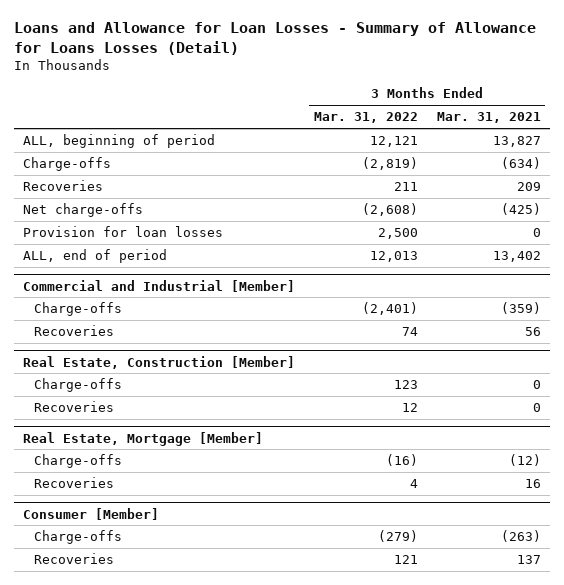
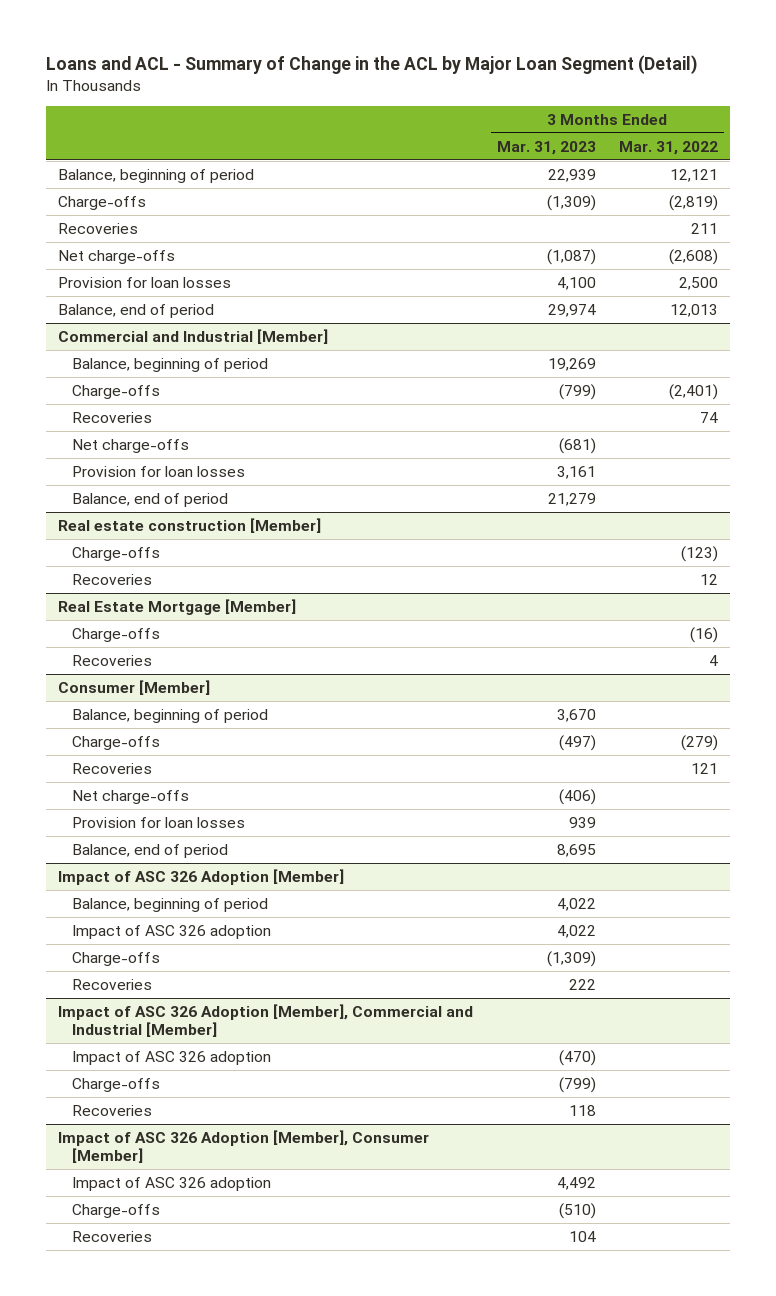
- Loans and Allowance for Loan Losses - Summary of Allowance for Loans Losses (Detail)
+ Loans and ACL - Summary of Change in the ACL by Major Loan Segment (Detail)
- | 3 Months Ended Mar. 31, 2022 | 3 Months Ended Mar. 31, 2021
+ | 3 Months Ended Mar. 31, 2023 | 3 Months Ended Mar. 31, 2022
- ALL, beginning of period | 12,121 | 13,827
+ Balance, beginning of period | 22,939 | 12,121
- ALL, end of period | 12,013 | 13,402
+ Balance, end of period | 29,974 | 12,013
@ Commercial and Industrial [Member]
+ Balance, beginning of period | 19,269 |
- Real Estate, Construction [Member]
- Charge-offs | 123 | 0
@ Commercial and Industrial [Member]
+ Net charge-offs | (681) |
+ Provision for loan losses | 3,161 |
+ Balance, end of period | 21,279 |
+ Real estate construction [Member]
+ Charge-offs | | (123)
- Real Estate, Mortgage [Member]
+ Real Estate Mortgage [Member]
@ Consumer [Member]
+ Balance, beginning of period | 3,670 |
+ Net charge-offs | (406) |
+ Provision for loan losses | 939 |
+ Balance, end of period | 8,695 |
+ Impact of ASC 326 Adoption [Member]
+ Balance, beginning of period | 4,022 |
+ Impact of ASC 326 adoption | 4,022 |
+ Charge-offs | (1,309) |
+ Recoveries | 222 |
+ Impact of ASC 326 Adoption [Member], Commercial and Industrial [Member]
+ Impact of ASC 326 adoption | (470) |
+ Charge-offs | (799) |
+ Recoveries | 118 |
+ Impact of ASC 326 Adoption [Member], Consumer [Member]
+ Impact of ASC 326 adoption | 4,492 |
+ Charge-offs | (510) |
+ Recoveries | 104 |

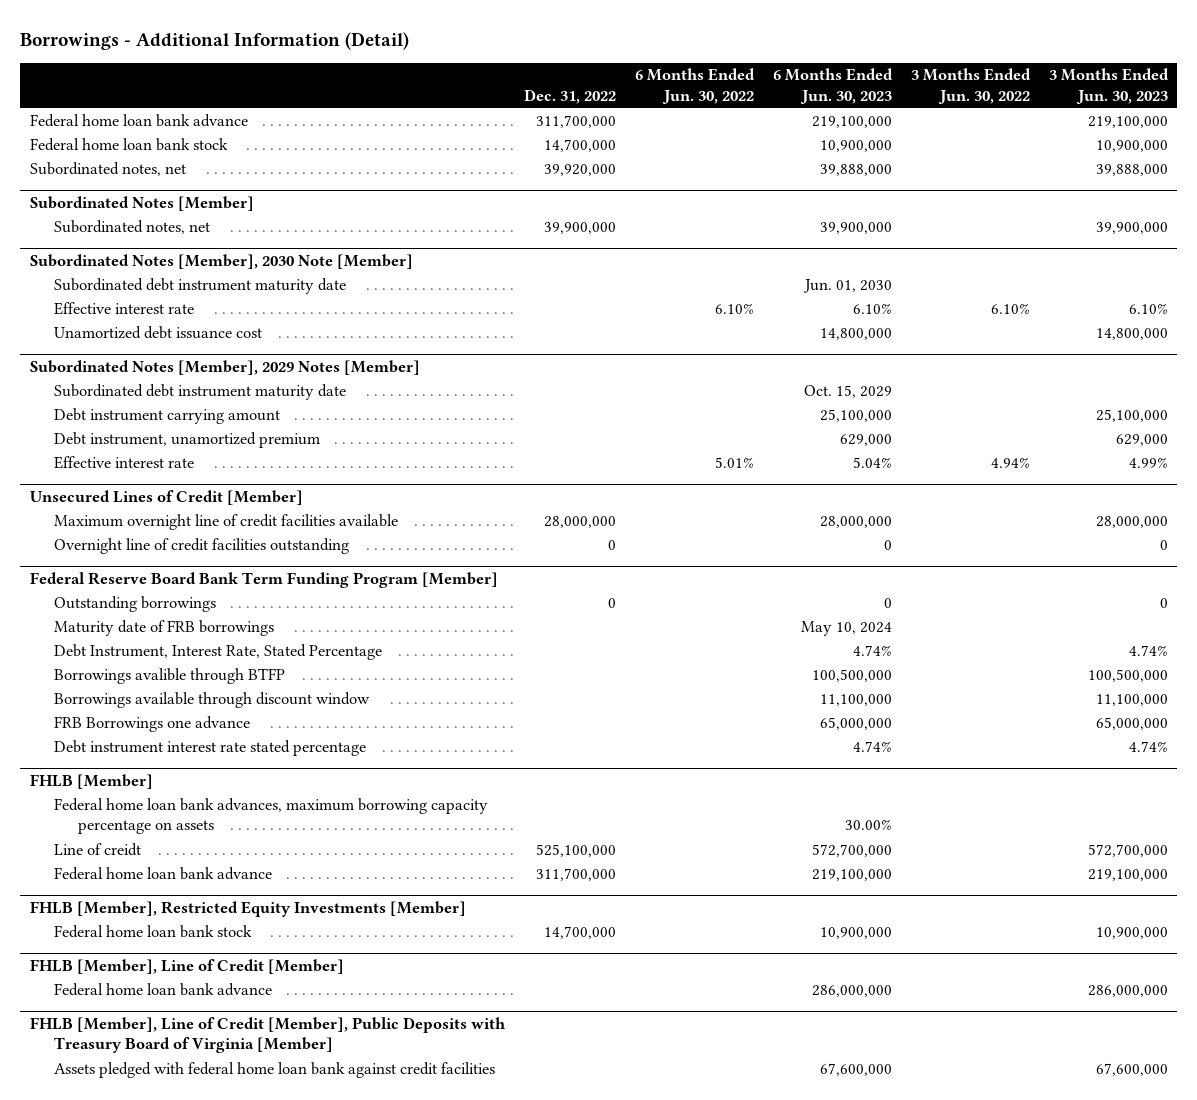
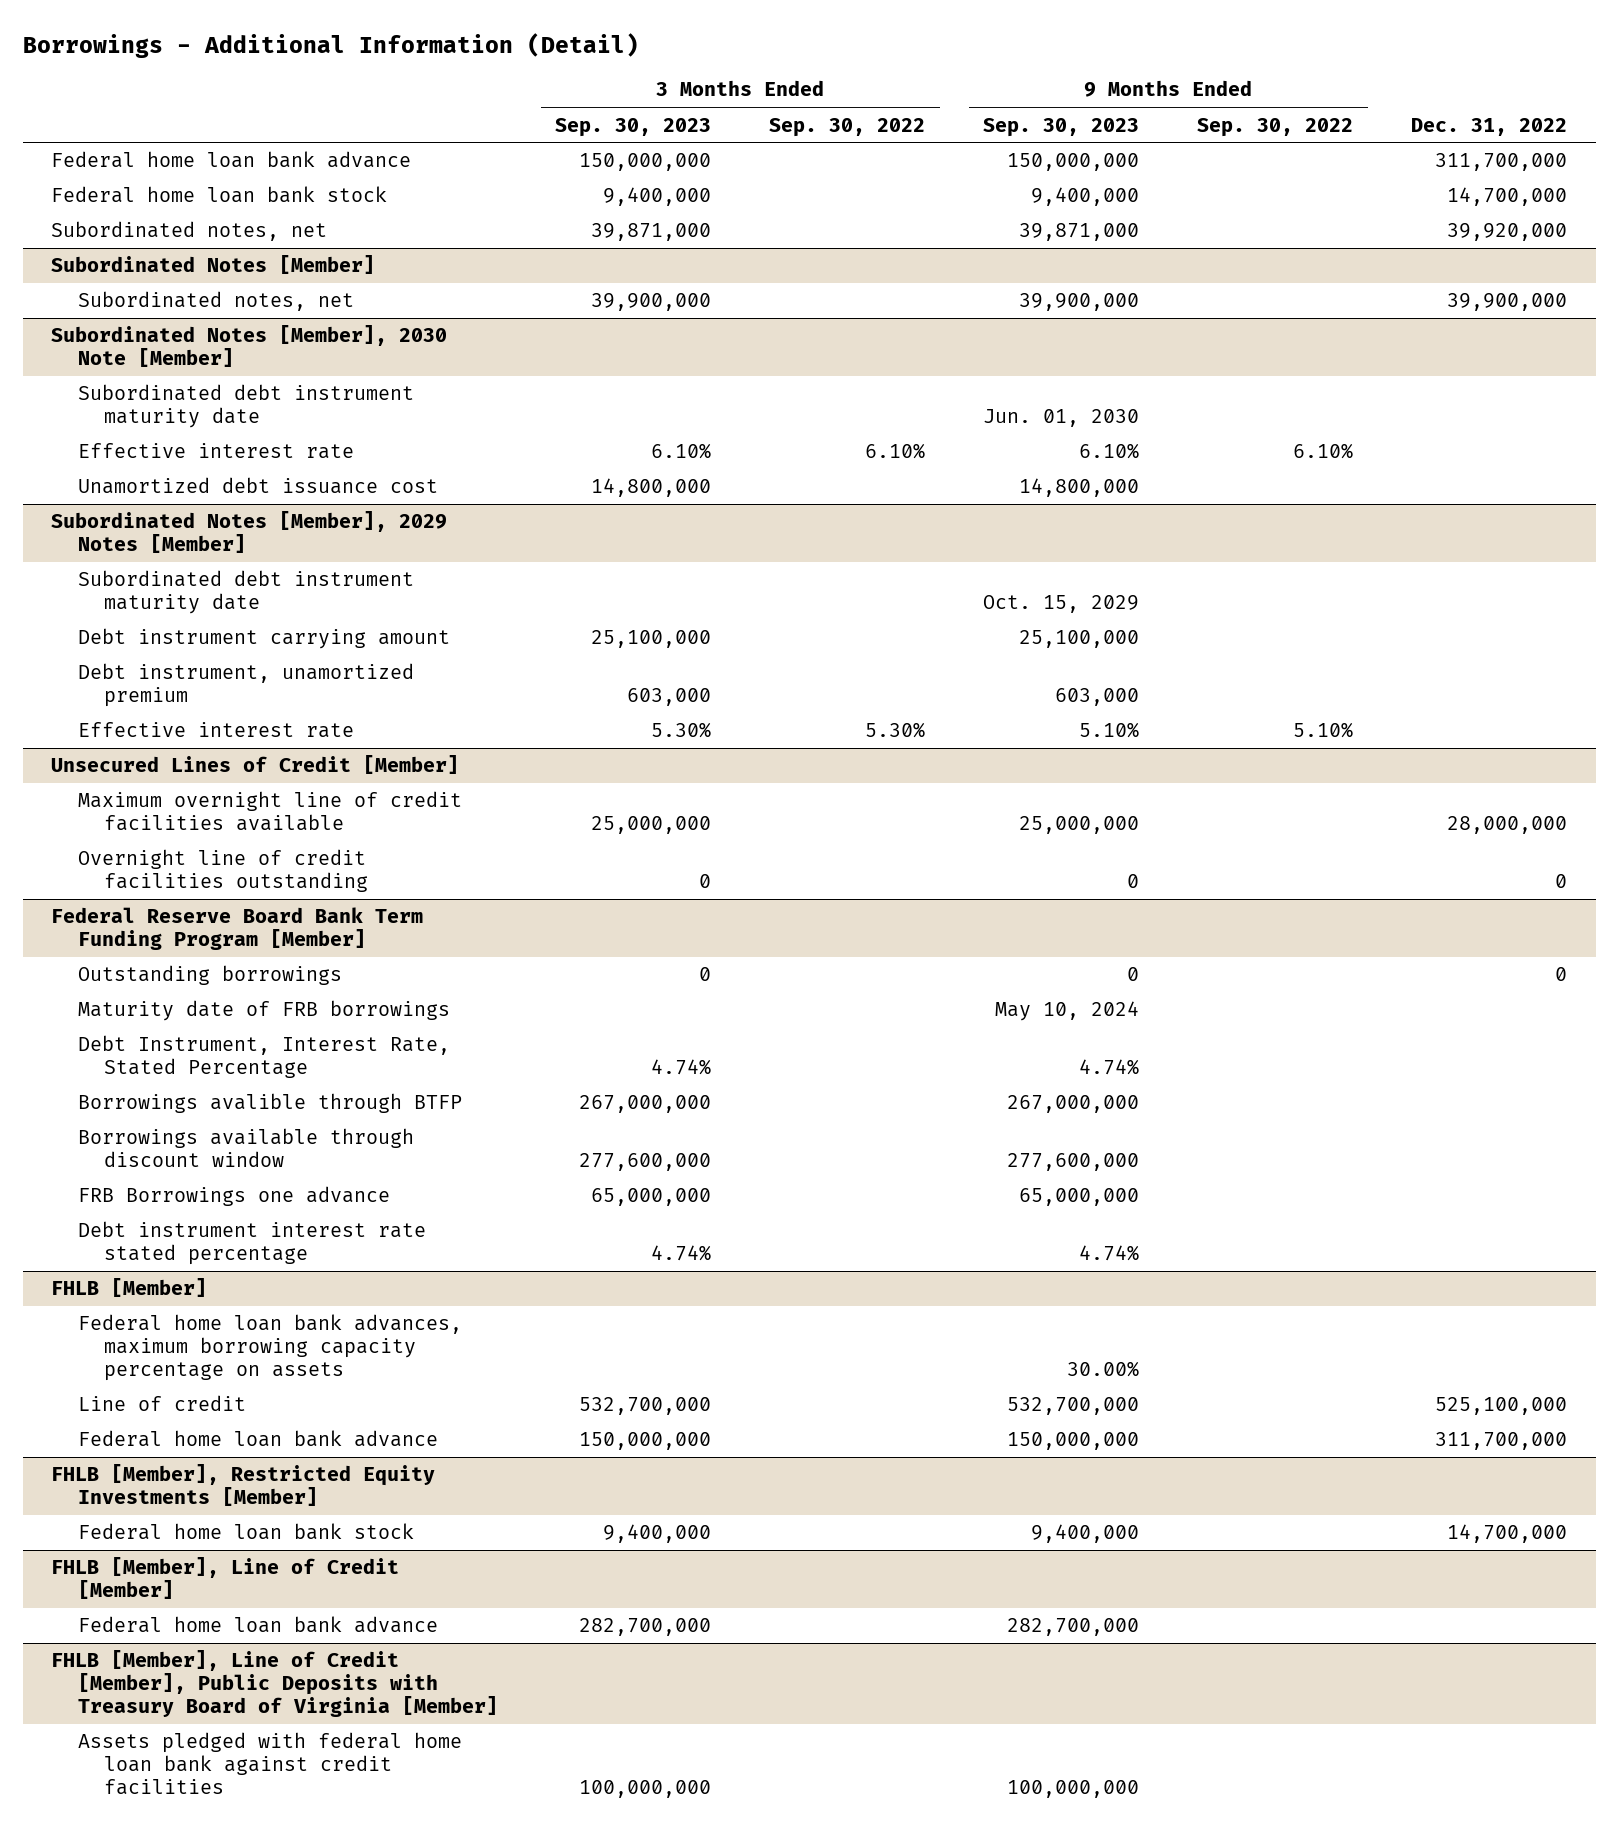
- | Dec. 31, 2022 | 6 Months Ended Jun. 30, 2022 | 6 Months Ended Jun. 30, 2023 | 3 Months Ended Jun. 30, 2022 | 3 Months Ended Jun. 30, 2023
+ | 3 Months Ended Sep. 30, 2023 | 3 Months Ended Sep. 30, 2022 | 9 Months Ended Sep. 30, 2023 | 9 Months Ended Sep. 30, 2022 | Dec. 31, 2022
@ FHLB [Member]
- Line of creidt | 525,100,000 | | 572,700,000 | | 572,700,000
+ Line of credit | 532,700,000 | | 532,700,000 | | 525,100,000

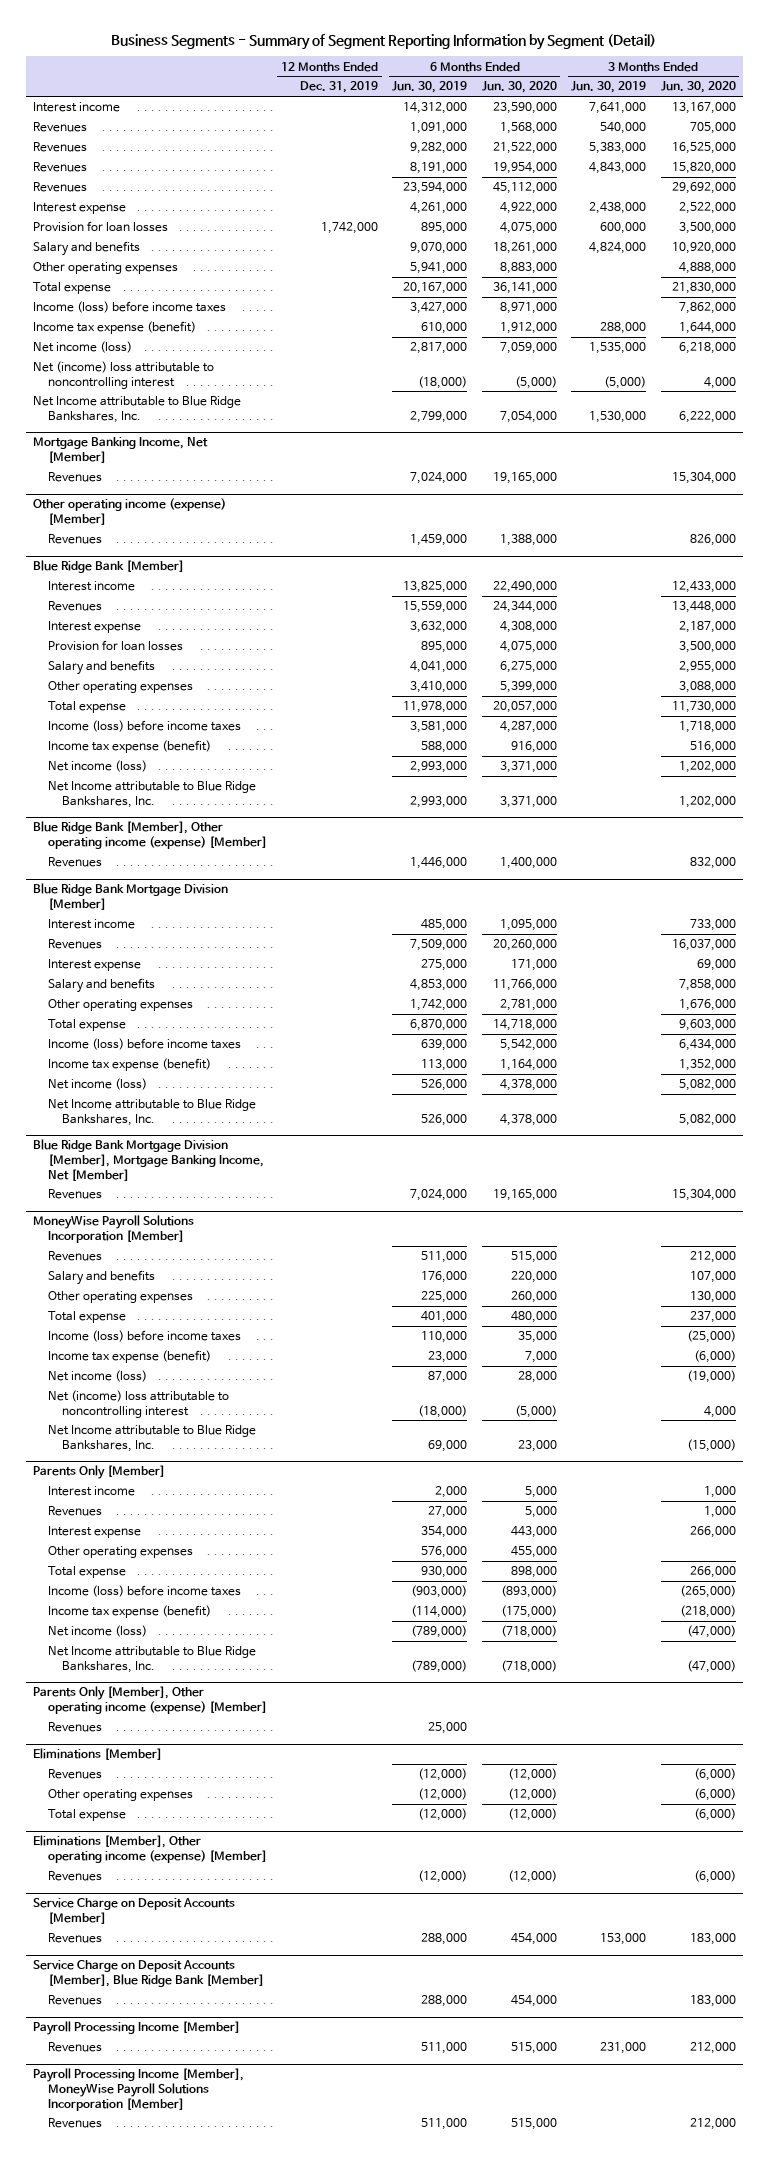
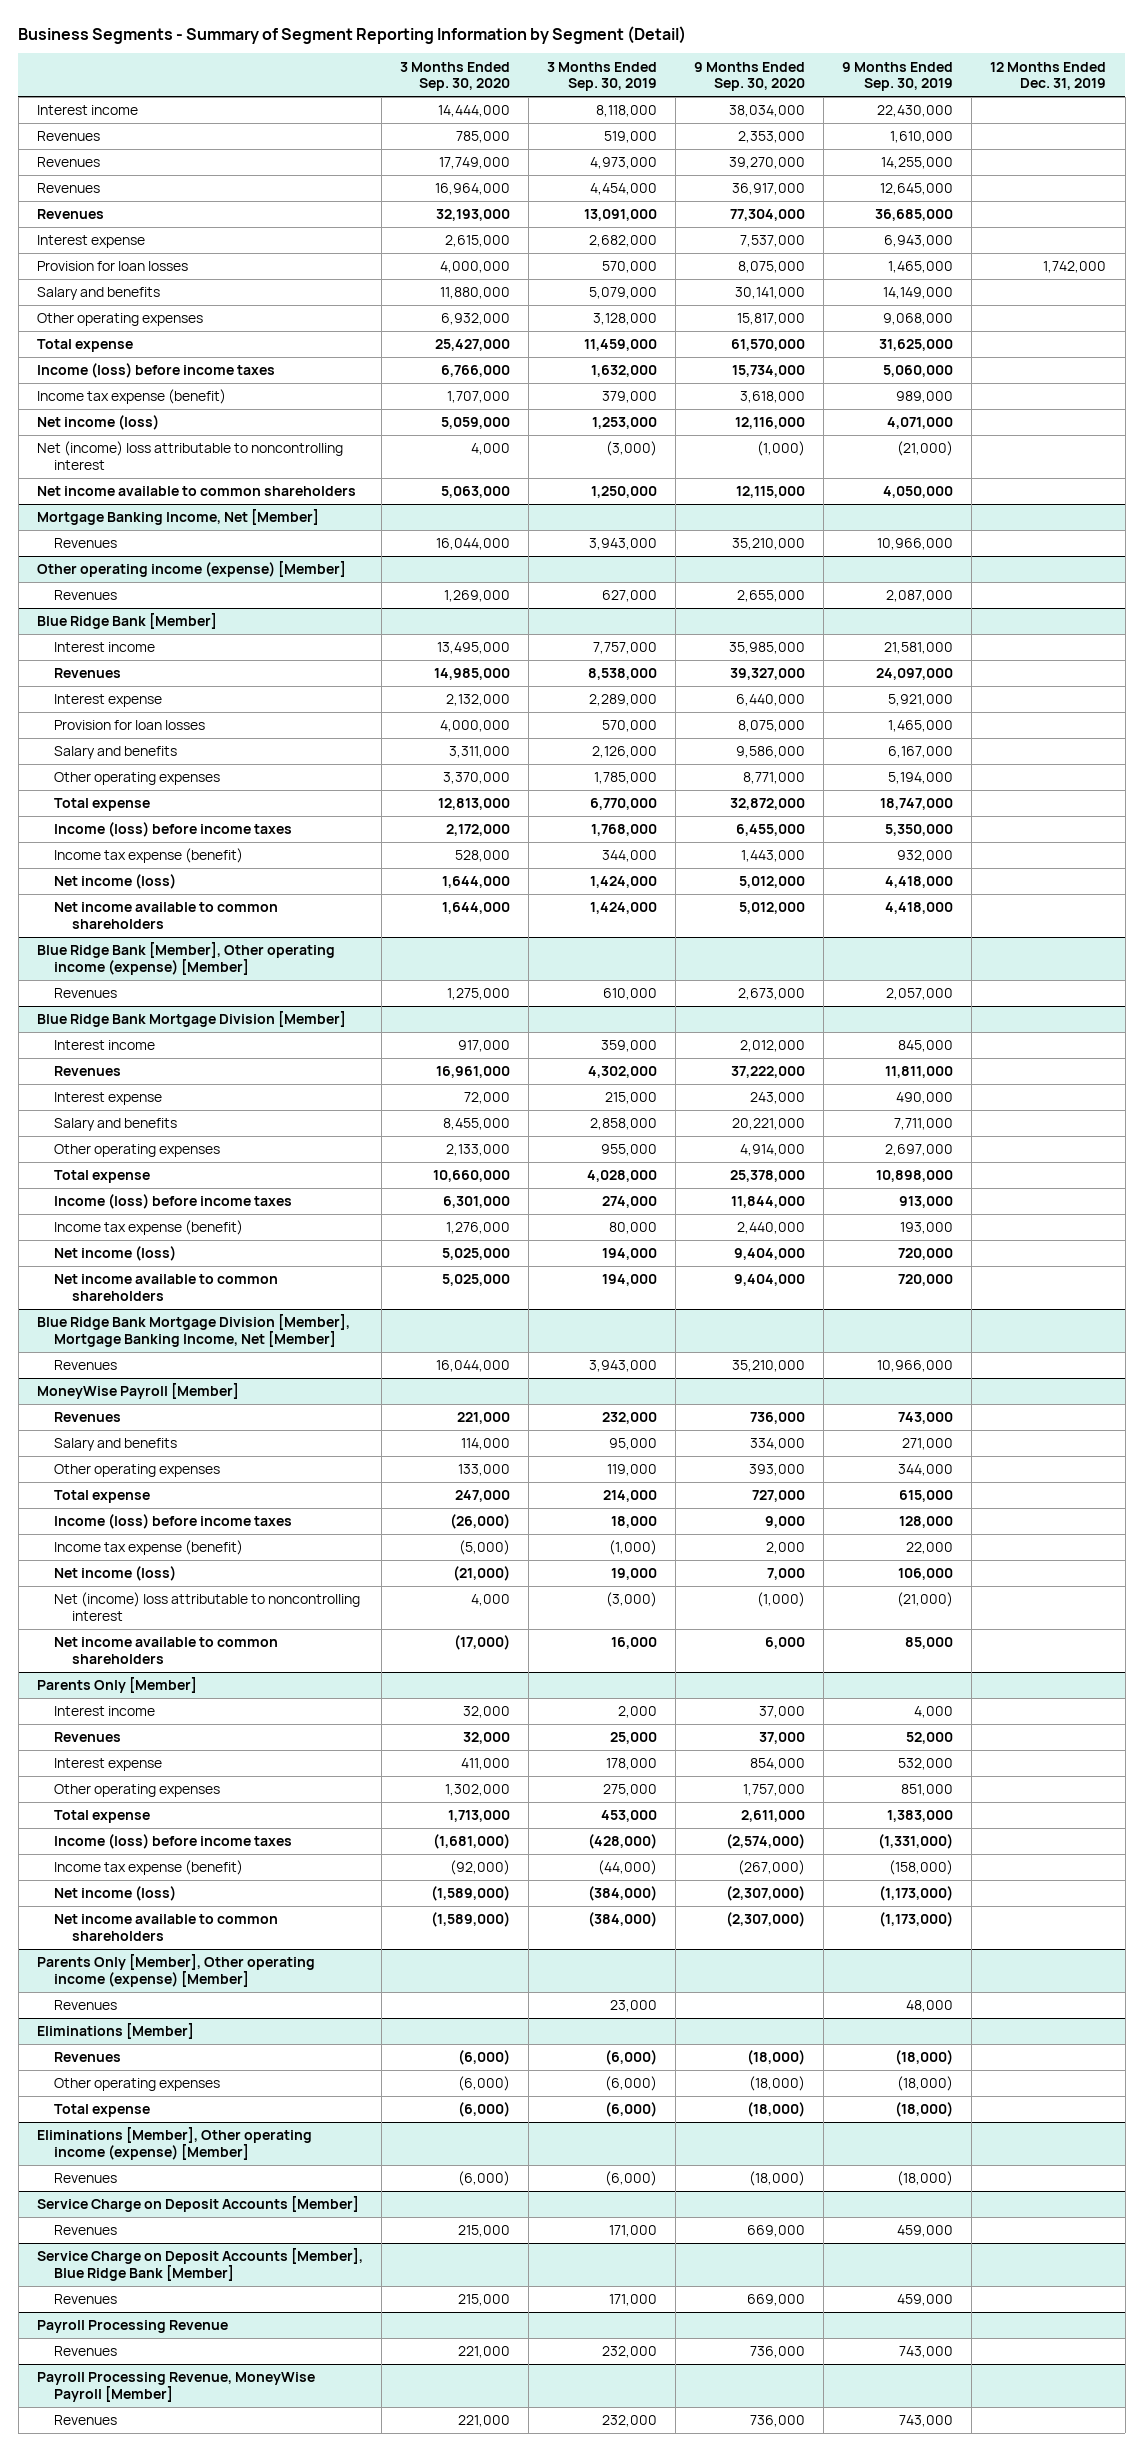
- | 12 Months Ended Dec. 31, 2019 | 6 Months Ended Jun. 30, 2019 | 6 Months Ended Jun. 30, 2020 | 3 Months Ended Jun. 30, 2019 | 3 Months Ended Jun. 30, 2020
+ | 3 Months Ended Sep. 30, 2020 | 3 Months Ended Sep. 30, 2019 | 9 Months Ended Sep. 30, 2020 | 9 Months Ended Sep. 30, 2019 | 12 Months Ended Dec. 31, 2019
- Net Income attributable to Blue Ridge Bankshares, Inc. | | 2,799,000 | 7,054,000 | 1,530,000 | 6,222,000
+ Net income available to common shareholders | 5,063,000 | 1,250,000 | 12,115,000 | 4,050,000 |
@ Blue Ridge Bank [Member]
- Net Income attributable to Blue Ridge Bankshares, Inc. | | 2,993,000 | 3,371,000 | | 1,202,000
+ Net income available to common shareholders | 1,644,000 | 1,424,000 | 5,012,000 | 4,418,000 |
@ Blue Ridge Bank Mortgage Division [Member]
- Net Income attributable to Blue Ridge Bankshares, Inc. | | 526,000 | 4,378,000 | | 5,082,000
+ Net income available to common shareholders | 5,025,000 | 194,000 | 9,404,000 | 720,000 |
- MoneyWise Payroll Solutions Incorporation [Member]
+ MoneyWise Payroll [Member]
- Net Income attributable to Blue Ridge Bankshares, Inc. | | 69,000 | 23,000 | | (15,000)
+ Net income available to common shareholders | (17,000) | 16,000 | 6,000 | 85,000 |
@ Parents Only [Member]
- Net Income attributable to Blue Ridge Bankshares, Inc. | | (789,000) | (718,000) | | (47,000)
+ Net income available to common shareholders | (1,589,000) | (384,000) | (2,307,000) | (1,173,000) |
- Payroll Processing Income [Member]
+ Payroll Processing Revenue
- Payroll Processing Income [Member], MoneyWise Payroll Solutions Incorporation [Member]
- Revenues | | 511,000 | 515,000 | | 212,000
+ Payroll Processing Revenue, MoneyWise Payroll [Member]
+ Revenues | 221,000 | 232,000 | 736,000 | 743,000 |

